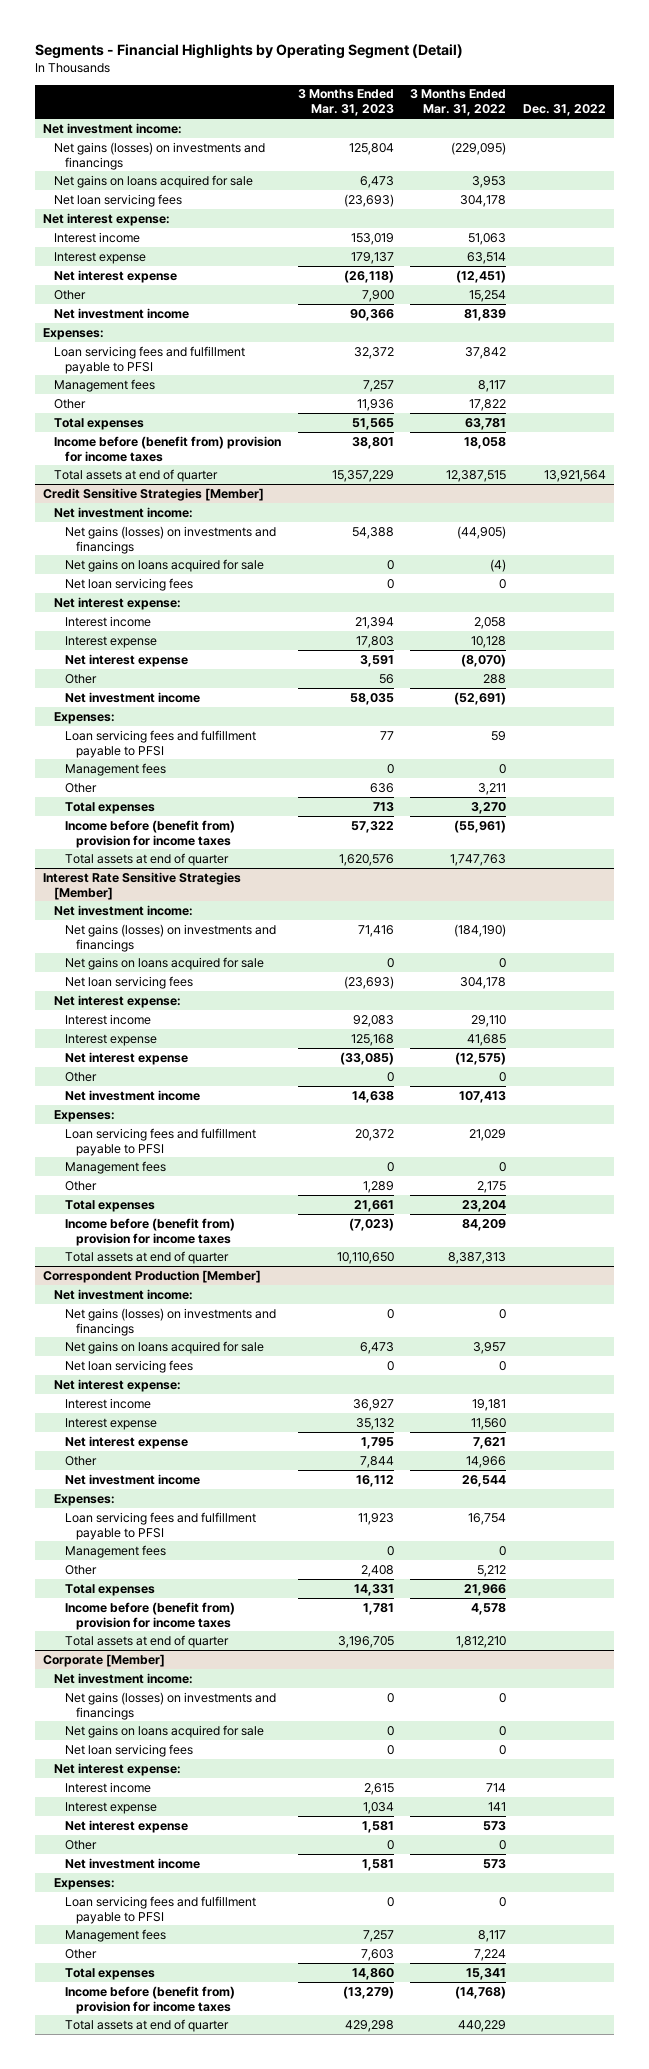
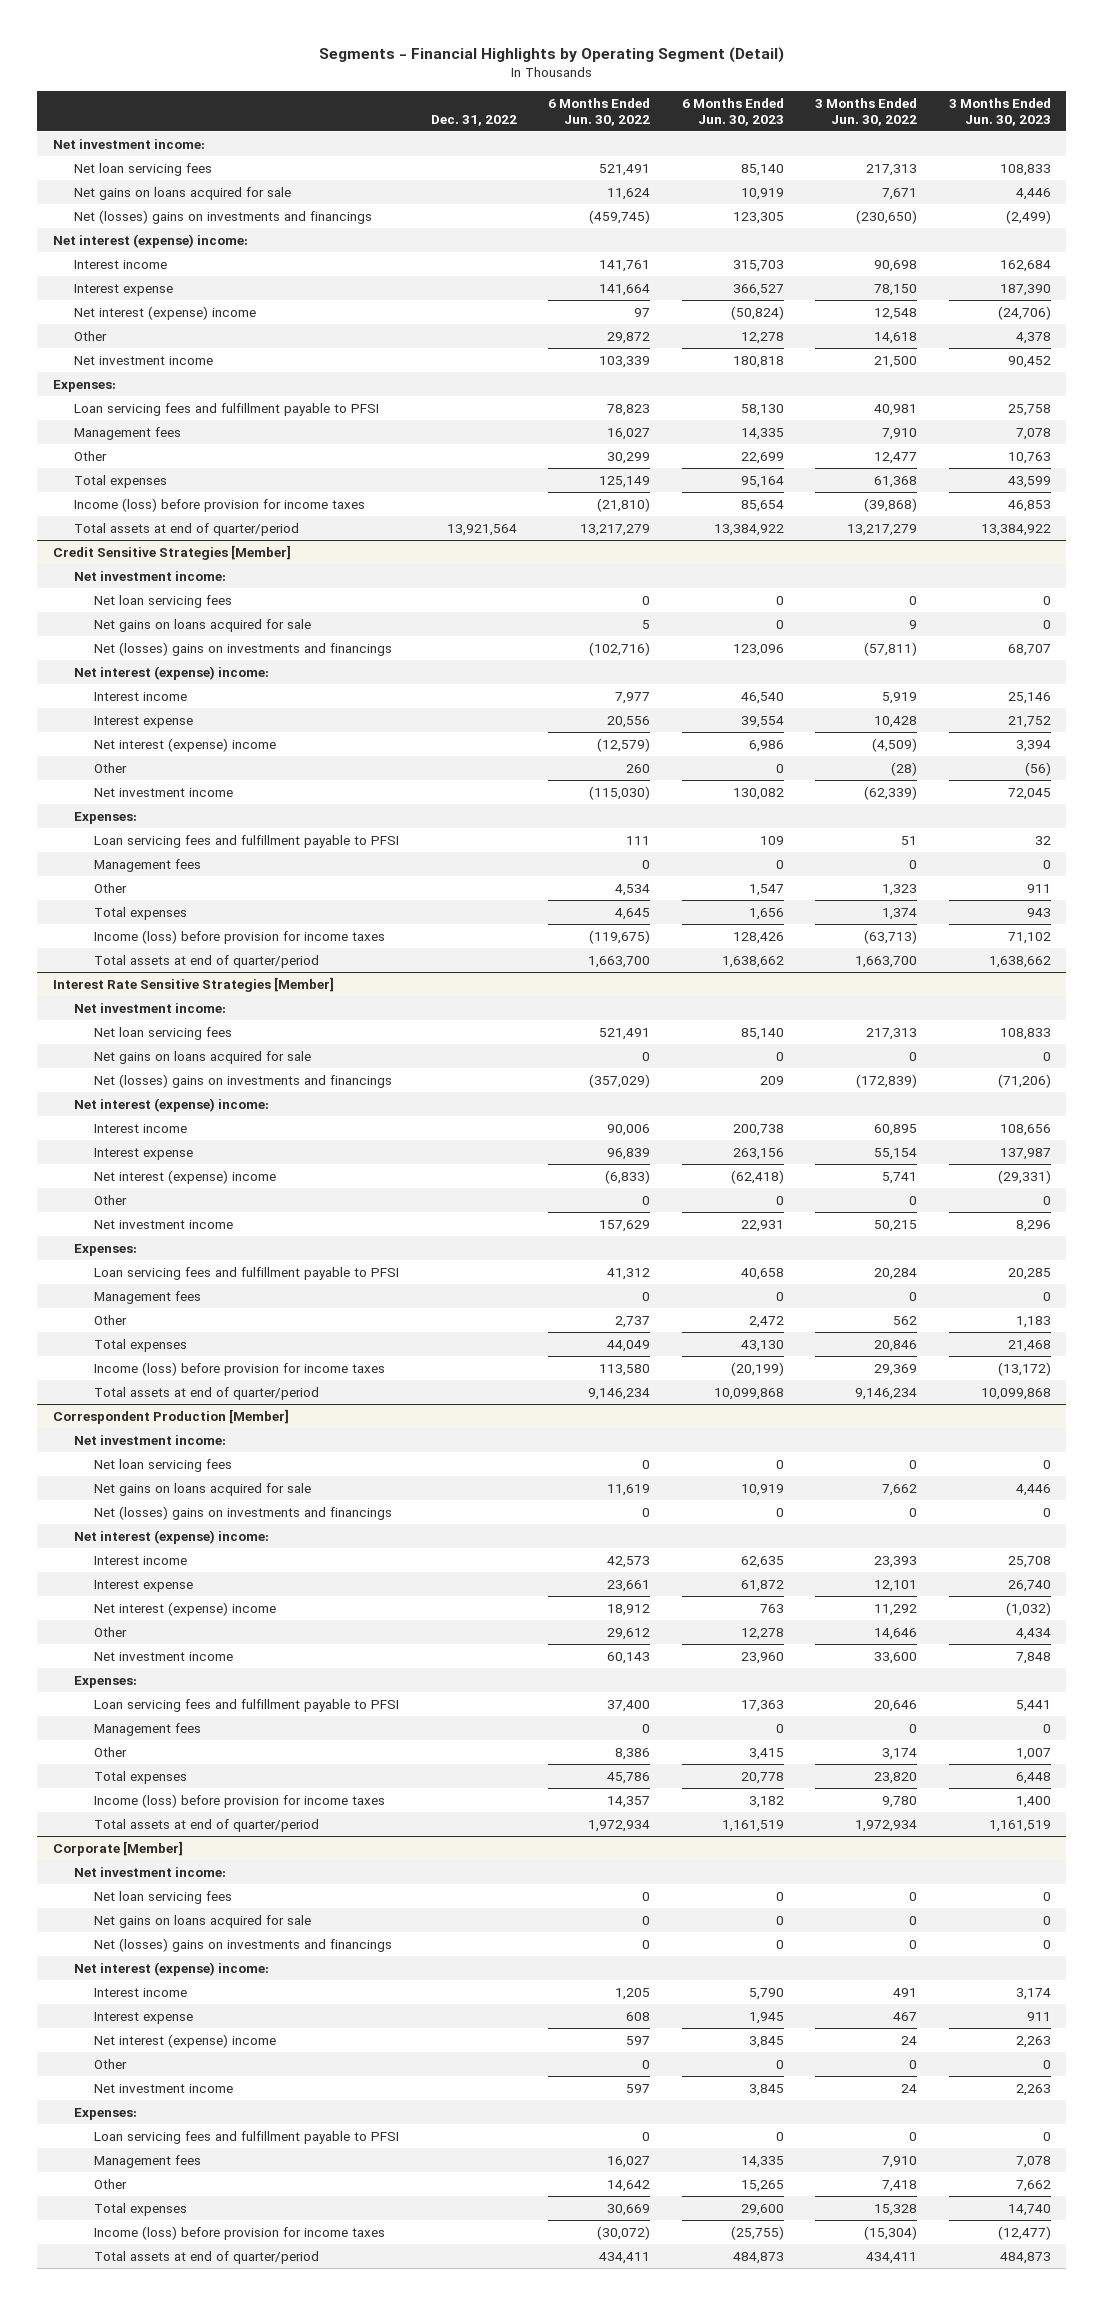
- | 3 Months Ended Mar. 31, 2023 | 3 Months Ended Mar. 31, 2022 | Dec. 31, 2022
+ | Dec. 31, 2022 | 6 Months Ended Jun. 30, 2022 | 6 Months Ended Jun. 30, 2023 | 3 Months Ended Jun. 30, 2022 | 3 Months Ended Jun. 30, 2023
- Net gains (losses) on investments and financings | 125,804 | (229,095) |
- Net interest expense:
moved down: Net gains on loans acquired for sale | | 11,624 | 10,919 | 7,671 | 4,446
+ Net (losses) gains on investments and financings | | (459,745) | 123,305 | (230,650) | (2,499)
+ Net interest (expense) income:
- Net interest expense | (26,118) | (12,451) |
+ Net interest (expense) income | | 97 | (50,824) | 12,548 | (24,706)
- Income before (benefit from) provision for income taxes | 38,801 | 18,058 |
- Total assets at end of quarter | 15,357,229 | 12,387,515 | 13,921,564
+ Income (loss) before provision for income taxes | | (21,810) | 85,654 | (39,868) | 46,853
+ Total assets at end of quarter/period | 13,921,564 | 13,217,279 | 13,384,922 | 13,217,279 | 13,384,922
@ Credit Sensitive Strategies [Member]
- Net gains (losses) on investments and financings | 54,388 | (44,905) |
- Net interest expense:
moved down: Net gains on loans acquired for sale | | 5 | 0 | 9 | 0
+ Net (losses) gains on investments and financings | | (102,716) | 123,096 | (57,811) | 68,707
+ Net interest (expense) income:
- Net interest expense | 3,591 | (8,070) |
+ Net interest (expense) income | | (12,579) | 6,986 | (4,509) | 3,394
- Income before (benefit from) provision for income taxes | 57,322 | (55,961) |
- Total assets at end of quarter | 1,620,576 | 1,747,763 |
+ Income (loss) before provision for income taxes | | (119,675) | 128,426 | (63,713) | 71,102
+ Total assets at end of quarter/period | | 1,663,700 | 1,638,662 | 1,663,700 | 1,638,662
@ Interest Rate Sensitive Strategies [Member]
- Net gains (losses) on investments and financings | 71,416 | (184,190) |
- Net interest expense:
moved down: Net gains on loans acquired for sale | | 0 | 0 | 0 | 0
+ Net (losses) gains on investments and financings | | (357,029) | 209 | (172,839) | (71,206)
+ Net interest (expense) income:
- Net interest expense | (33,085) | (12,575) |
+ Net interest (expense) income | | (6,833) | (62,418) | 5,741 | (29,331)
- Income before (benefit from) provision for income taxes | (7,023) | 84,209 |
- Total assets at end of quarter | 10,110,650 | 8,387,313 |
+ Income (loss) before provision for income taxes | | 113,580 | (20,199) | 29,369 | (13,172)
+ Total assets at end of quarter/period | | 9,146,234 | 10,099,868 | 9,146,234 | 10,099,868
@ Correspondent Production [Member]
- Net gains (losses) on investments and financings | 0 | 0 |
- Net interest expense:
moved down: Net gains on loans acquired for sale | | 11,619 | 10,919 | 7,662 | 4,446
+ Net (losses) gains on investments and financings | | 0 | 0 | 0 | 0
+ Net interest (expense) income:
- Net interest expense | 1,795 | 7,621 |
+ Net interest (expense) income | | 18,912 | 763 | 11,292 | (1,032)
- Income before (benefit from) provision for income taxes | 1,781 | 4,578 |
- Total assets at end of quarter | 3,196,705 | 1,812,210 |
+ Income (loss) before provision for income taxes | | 14,357 | 3,182 | 9,780 | 1,400
+ Total assets at end of quarter/period | | 1,972,934 | 1,161,519 | 1,972,934 | 1,161,519
@ Corporate [Member]
- Net gains (losses) on investments and financings | 0 | 0 |
- Net interest expense:
moved down: Net gains on loans acquired for sale | | 0 | 0 | 0 | 0
+ Net (losses) gains on investments and financings | | 0 | 0 | 0 | 0
+ Net interest (expense) income:
- Net interest expense | 1,581 | 573 |
+ Net interest (expense) income | | 597 | 3,845 | 24 | 2,263
- Income before (benefit from) provision for income taxes | (13,279) | (14,768) |
- Total assets at end of quarter | 429,298 | 440,229 |
+ Income (loss) before provision for income taxes | | (30,072) | (25,755) | (15,304) | (12,477)
+ Total assets at end of quarter/period | | 434,411 | 484,873 | 434,411 | 484,873

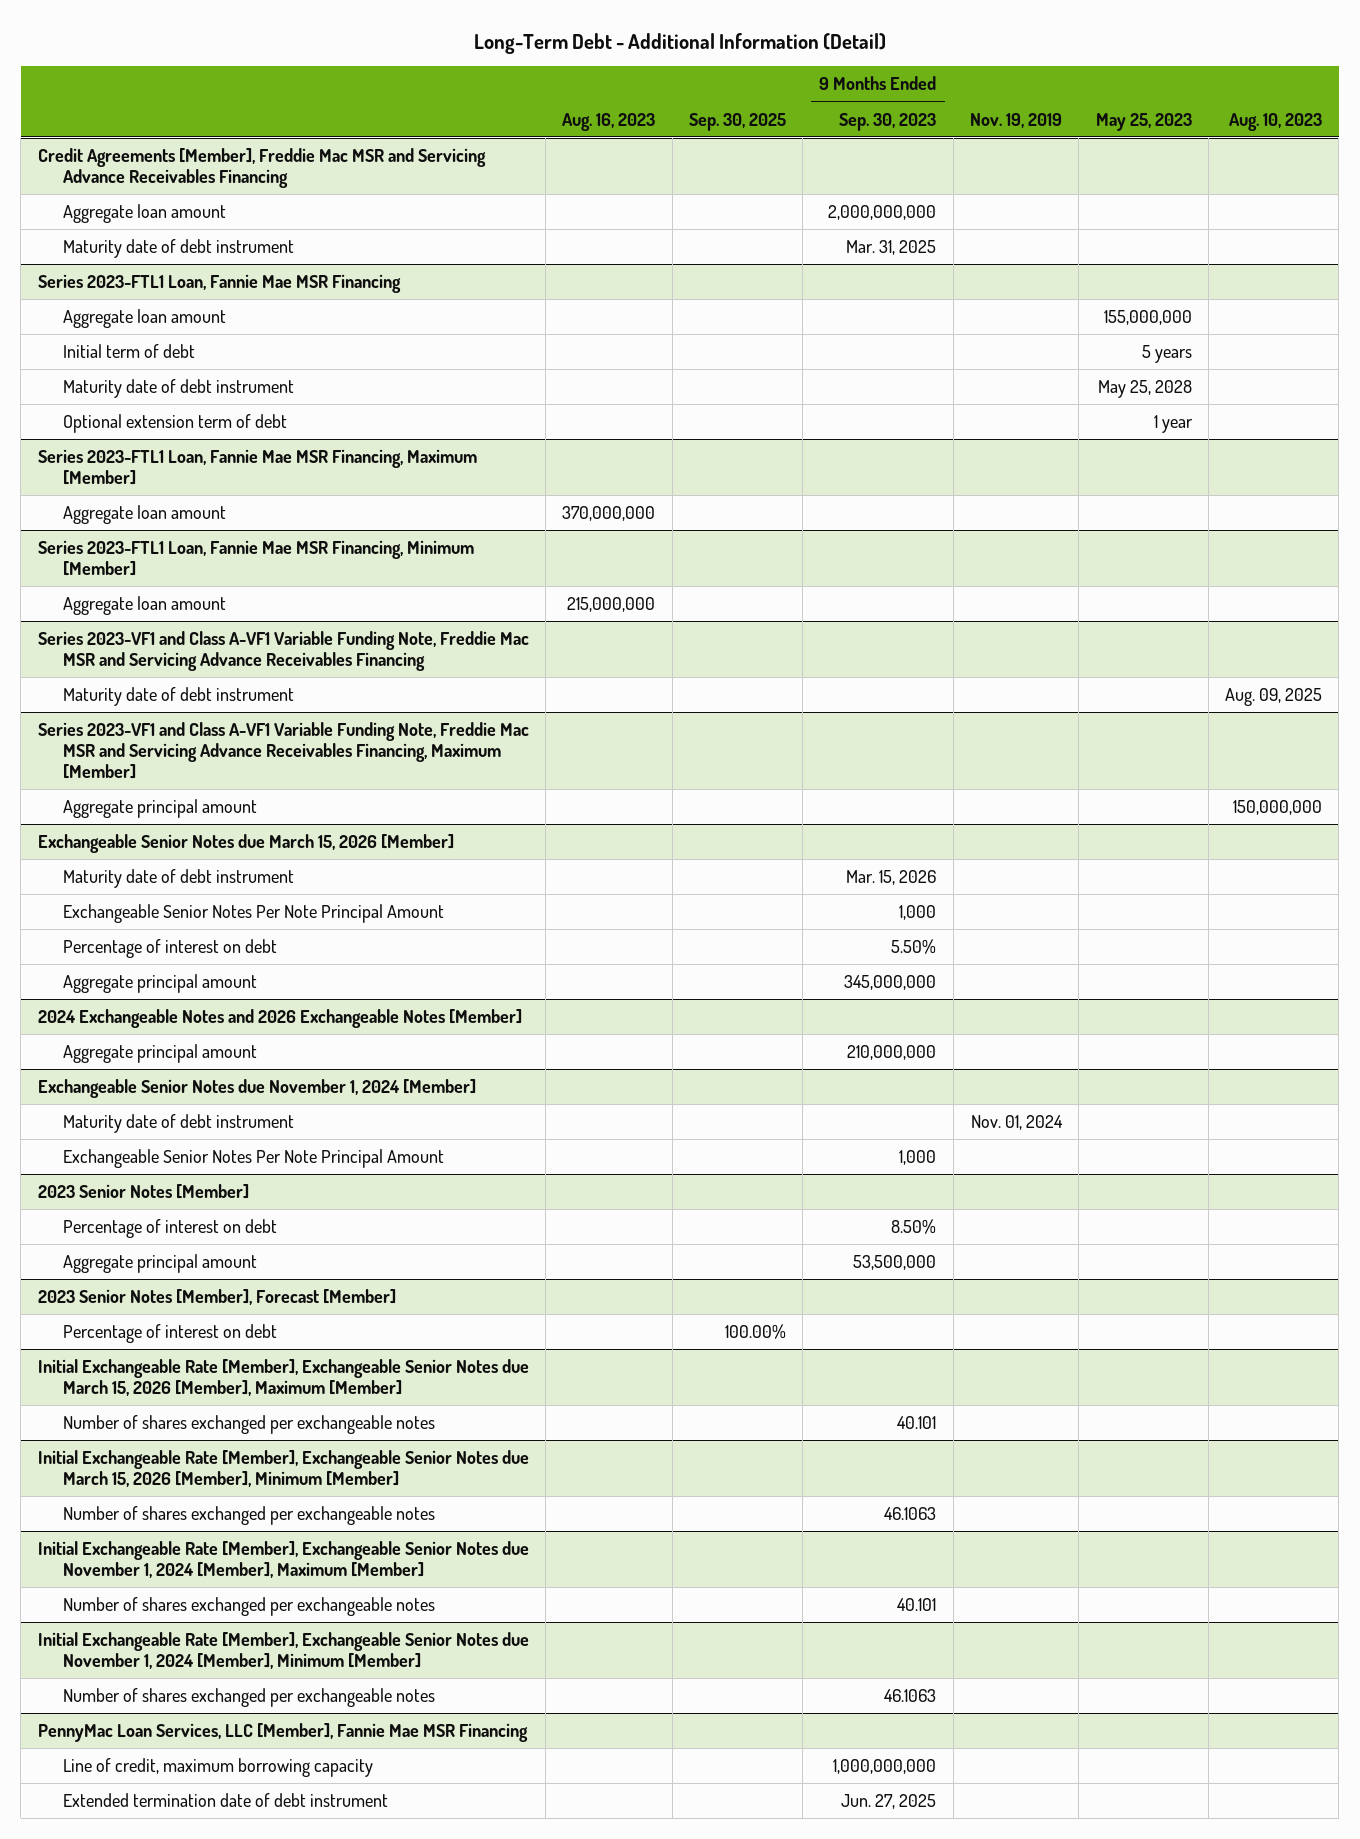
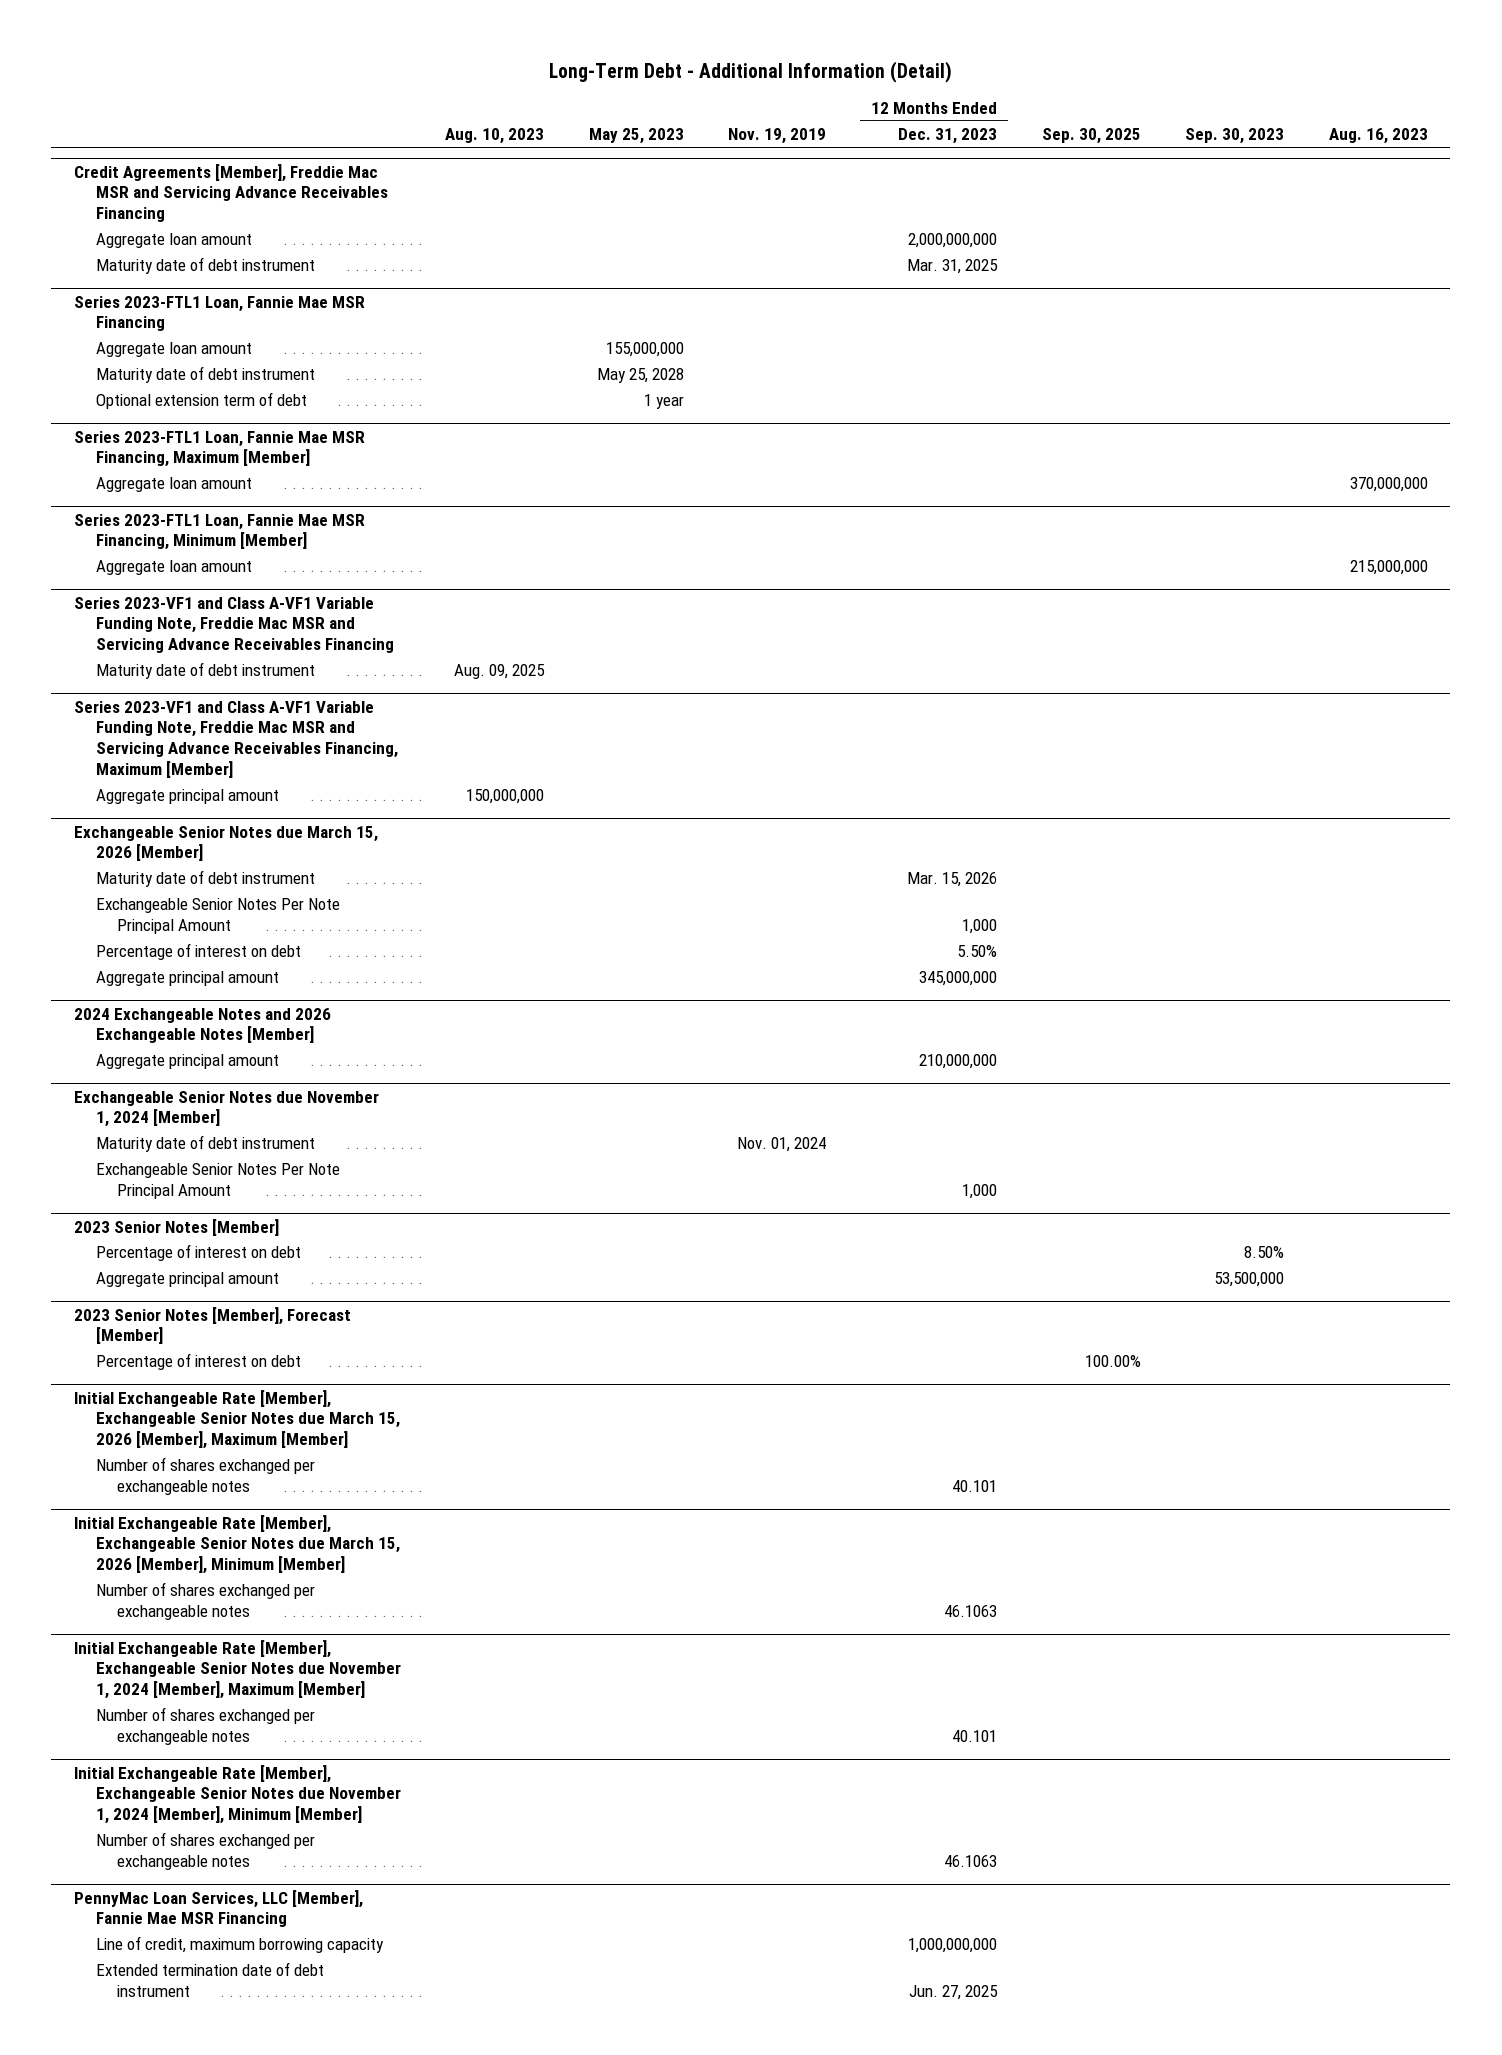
- | Aug. 16, 2023 | Sep. 30, 2025 | 9 Months Ended Sep. 30, 2023 | Nov. 19, 2019 | May 25, 2023 | Aug. 10, 2023
+ | Aug. 10, 2023 | May 25, 2023 | Nov. 19, 2019 | 12 Months Ended Dec. 31, 2023 | Sep. 30, 2025 | Sep. 30, 2023 | Aug. 16, 2023
@ Series 2023-FTL1 Loan, Fannie Mae MSR Financing
- Initial term of debt | | | | | 5 years |

